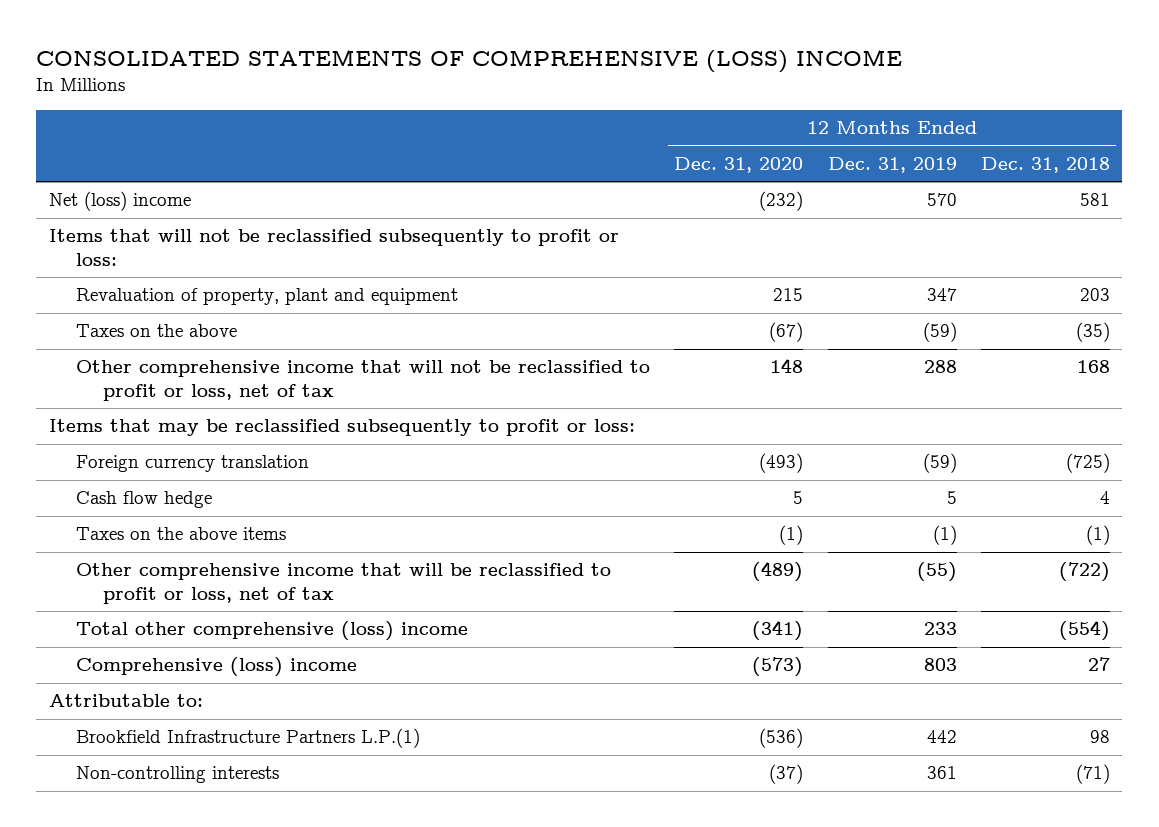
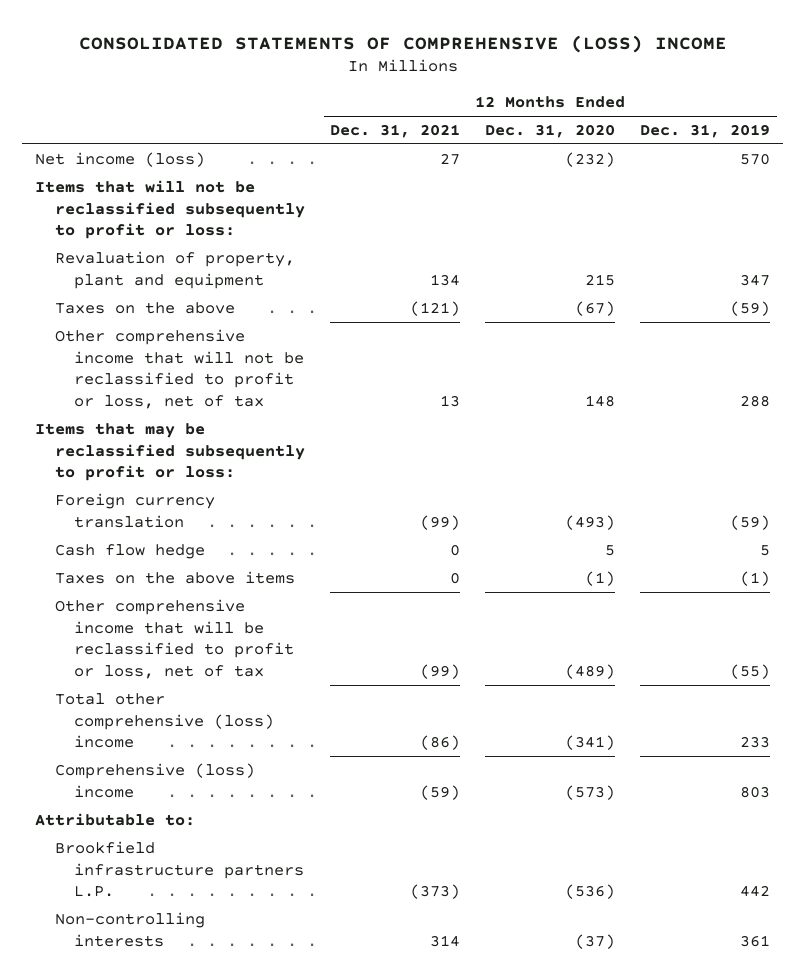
- | 12 Months Ended Dec. 31, 2020 | 12 Months Ended Dec. 31, 2019 | 12 Months Ended Dec. 31, 2018
+ | 12 Months Ended Dec. 31, 2021 | 12 Months Ended Dec. 31, 2020 | 12 Months Ended Dec. 31, 2019
- Net (loss) income | (232) | 570 | 581
+ Net income (loss) | 27 | (232) | 570
- Brookfield Infrastructure Partners L.P.(1) | (536) | 442 | 98
+ Brookfield infrastructure partners L.P. | (373) | (536) | 442

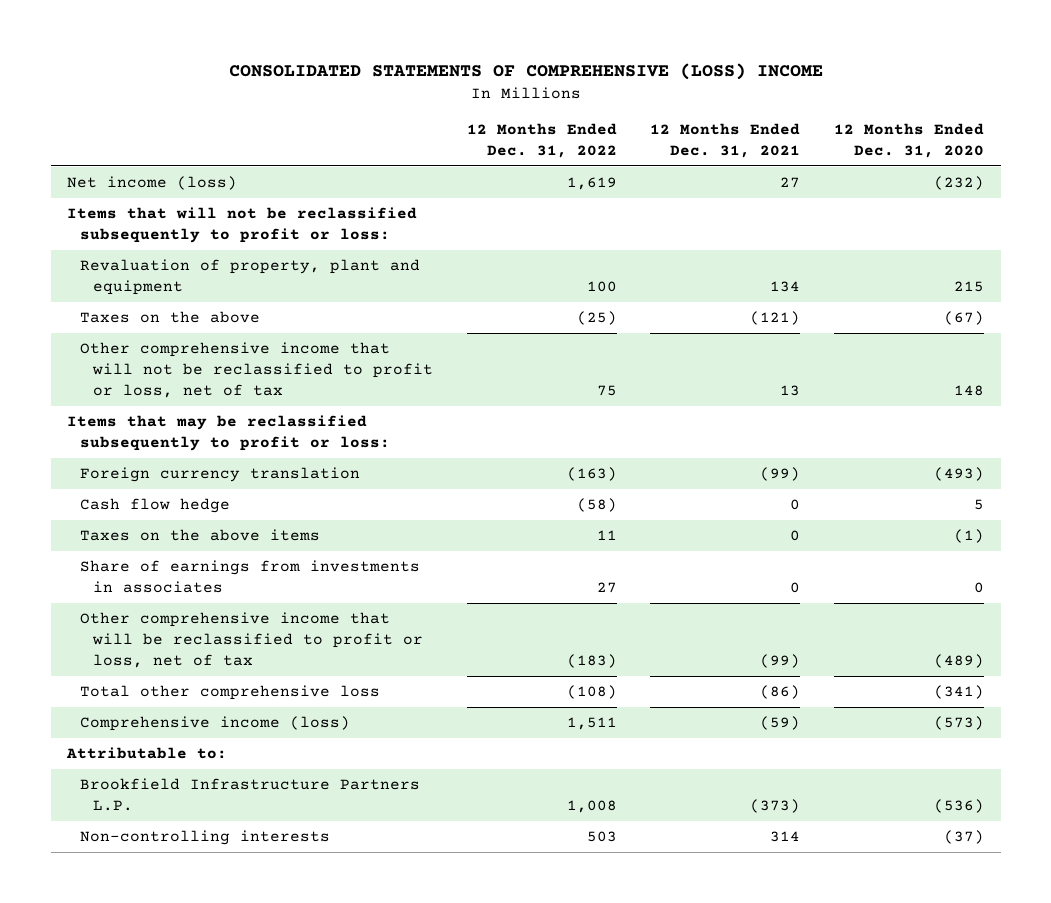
- | 12 Months Ended Dec. 31, 2021 | 12 Months Ended Dec. 31, 2020 | 12 Months Ended Dec. 31, 2019
+ | 12 Months Ended Dec. 31, 2022 | 12 Months Ended Dec. 31, 2021 | 12 Months Ended Dec. 31, 2020
+ Share of earnings from investments in associates | 27 | 0 | 0
- Total other comprehensive (loss) income | (86) | (341) | 233
- Comprehensive (loss) income | (59) | (573) | 803
+ Total other comprehensive loss | (108) | (86) | (341)
+ Comprehensive income (loss) | 1,511 | (59) | (573)
- Brookfield infrastructure partners L.P. | (373) | (536) | 442
+ Brookfield Infrastructure Partners L.P. | 1,008 | (373) | (536)

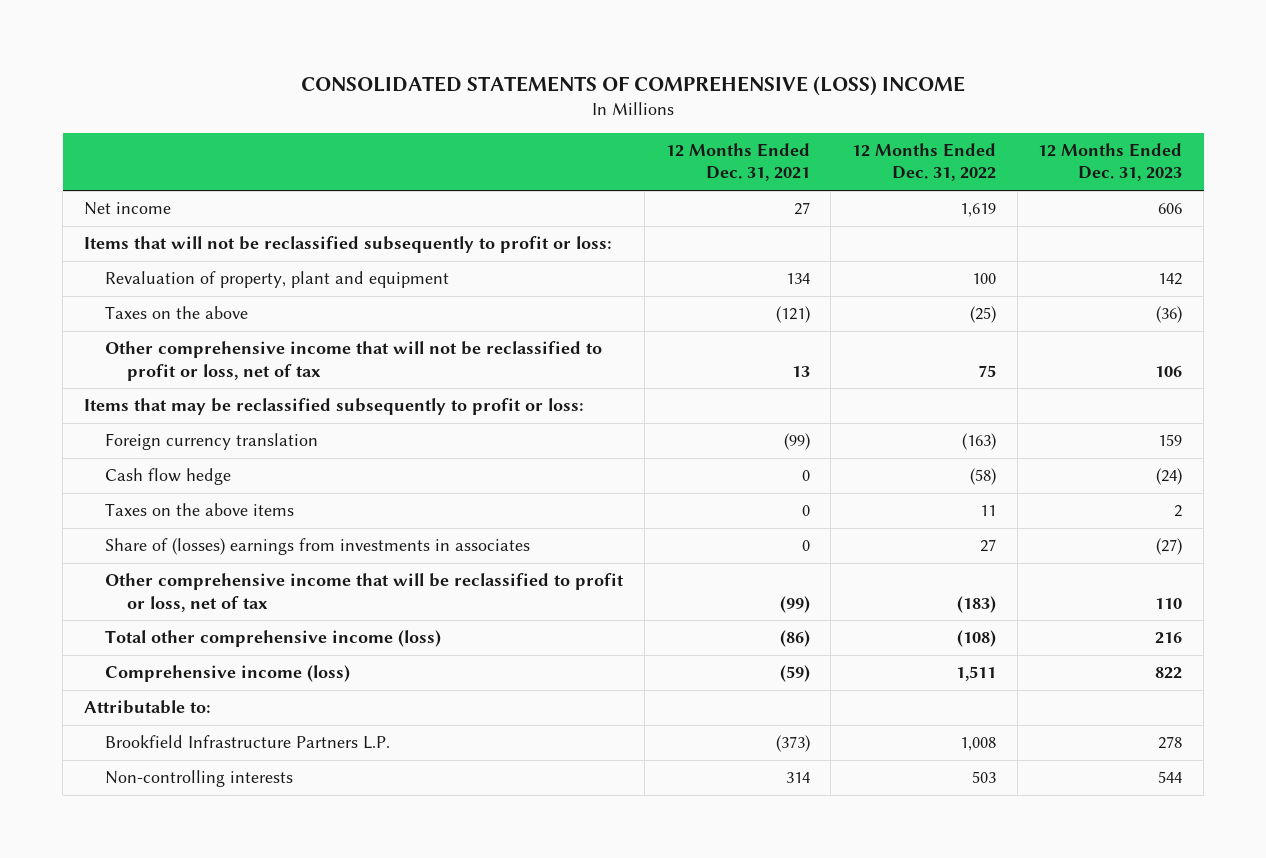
- | 12 Months Ended Dec. 31, 2022 | 12 Months Ended Dec. 31, 2021 | 12 Months Ended Dec. 31, 2020
+ | 12 Months Ended Dec. 31, 2021 | 12 Months Ended Dec. 31, 2022 | 12 Months Ended Dec. 31, 2023
- Net income (loss) | 1,619 | 27 | (232)
+ Net income | 27 | 1,619 | 606
- Share of earnings from investments in associates | 27 | 0 | 0
+ Share of (losses) earnings from investments in associates | 0 | 27 | (27)
- Total other comprehensive loss | (108) | (86) | (341)
+ Total other comprehensive income (loss) | (86) | (108) | 216

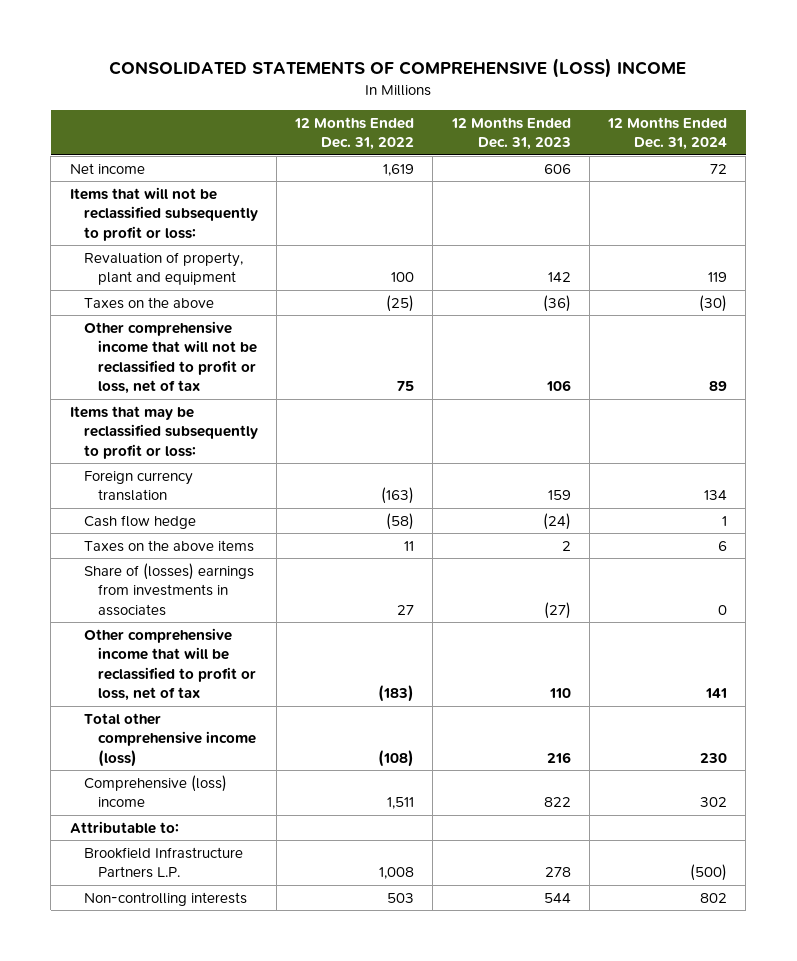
- | 12 Months Ended Dec. 31, 2021 | 12 Months Ended Dec. 31, 2022 | 12 Months Ended Dec. 31, 2023
+ | 12 Months Ended Dec. 31, 2022 | 12 Months Ended Dec. 31, 2023 | 12 Months Ended Dec. 31, 2024
- Comprehensive income (loss) | (59) | 1,511 | 822
+ Comprehensive (loss) income | 1,511 | 822 | 302

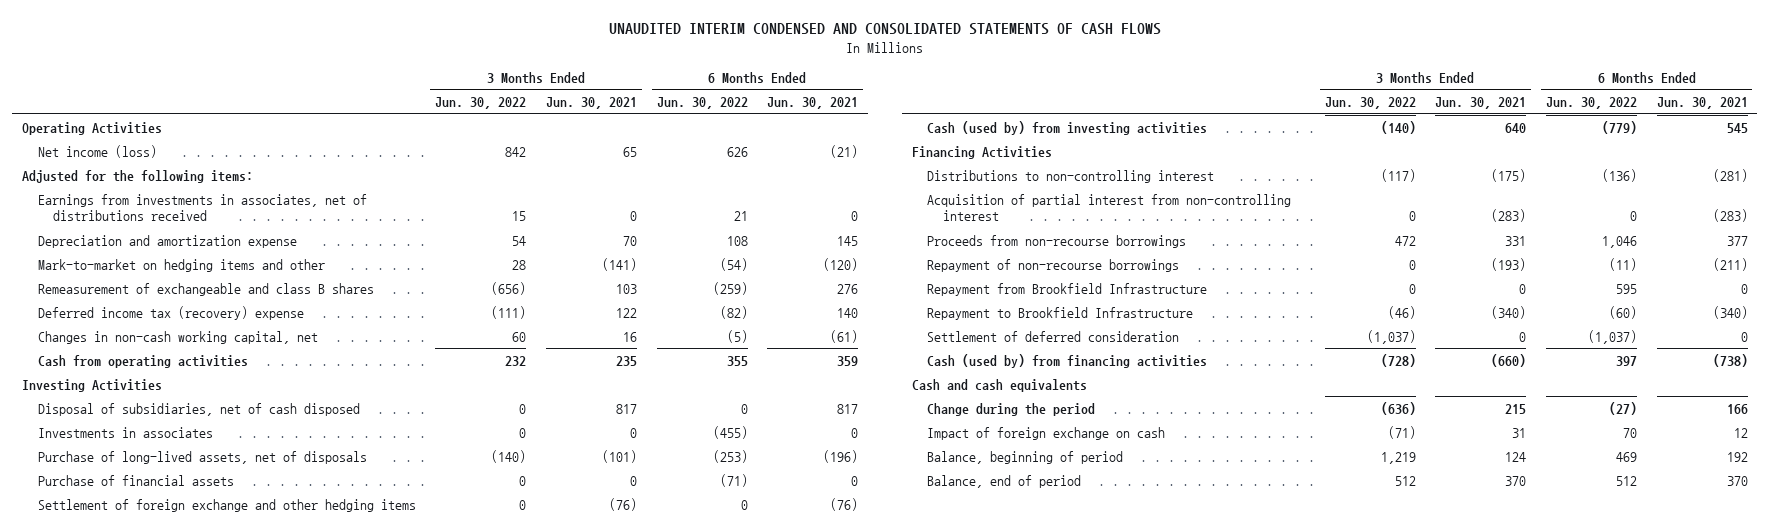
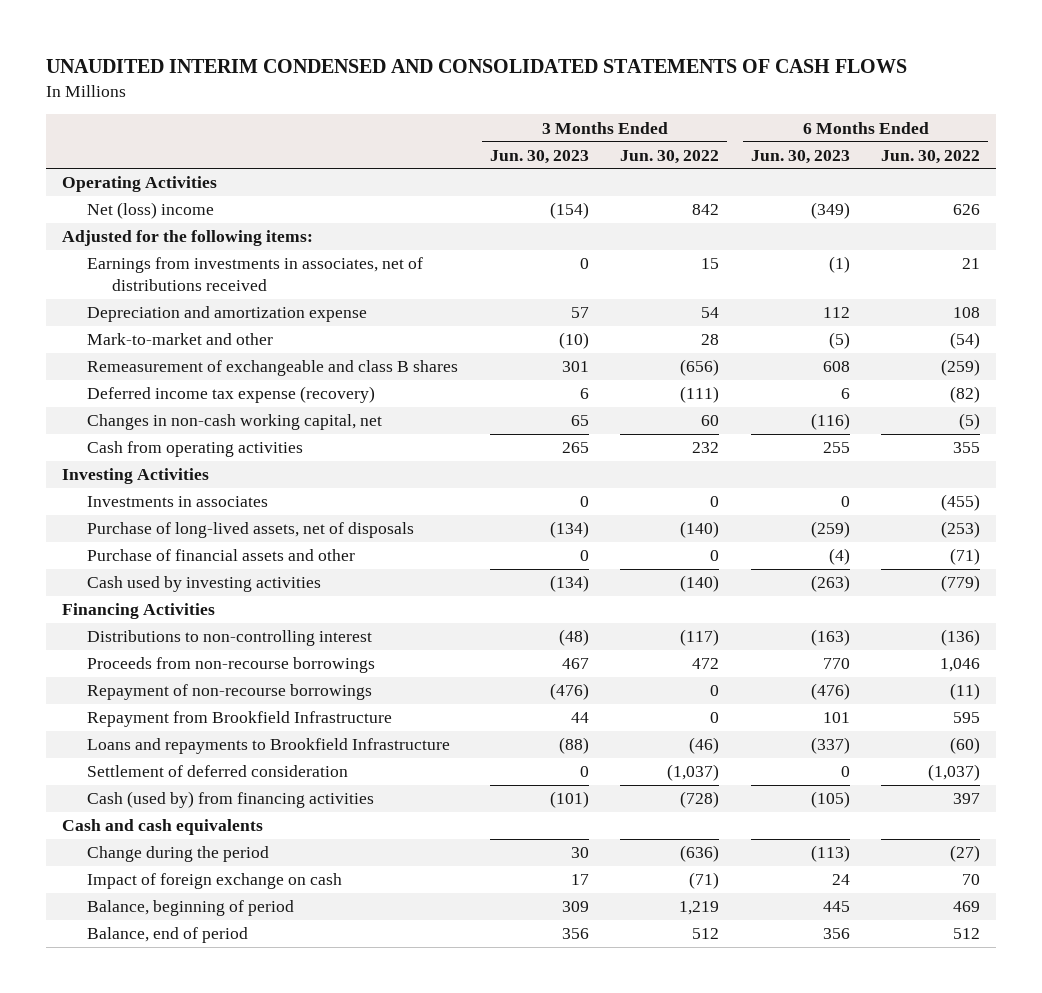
- | 3 Months Ended Jun. 30, 2022 | 3 Months Ended Jun. 30, 2021 | 6 Months Ended Jun. 30, 2022 | 6 Months Ended Jun. 30, 2021
+ | 3 Months Ended Jun. 30, 2023 | 3 Months Ended Jun. 30, 2022 | 6 Months Ended Jun. 30, 2023 | 6 Months Ended Jun. 30, 2022
- Net income (loss) | 842 | 65 | 626 | (21)
+ Net (loss) income | (154) | 842 | (349) | 626
- Mark-to-market on hedging items and other | 28 | (141) | (54) | (120)
+ Mark-to-market and other | (10) | 28 | (5) | (54)
- Deferred income tax (recovery) expense | (111) | 122 | (82) | 140
+ Deferred income tax expense (recovery) | 6 | (111) | 6 | (82)
- Disposal of subsidiaries, net of cash disposed | 0 | 817 | 0 | 817
- Purchase of financial assets | 0 | 0 | (71) | 0
- Settlement of foreign exchange and other hedging items | 0 | (76) | 0 | (76)
- Cash (used by) from investing activities | (140) | 640 | (779) | 545
+ Purchase of financial assets and other | 0 | 0 | (4) | (71)
+ Cash used by investing activities | (134) | (140) | (263) | (779)
- Acquisition of partial interest from non-controlling interest | 0 | (283) | 0 | (283)
- Repayment to Brookfield Infrastructure | (46) | (340) | (60) | (340)
+ Loans and repayments to Brookfield Infrastructure | (88) | (46) | (337) | (60)

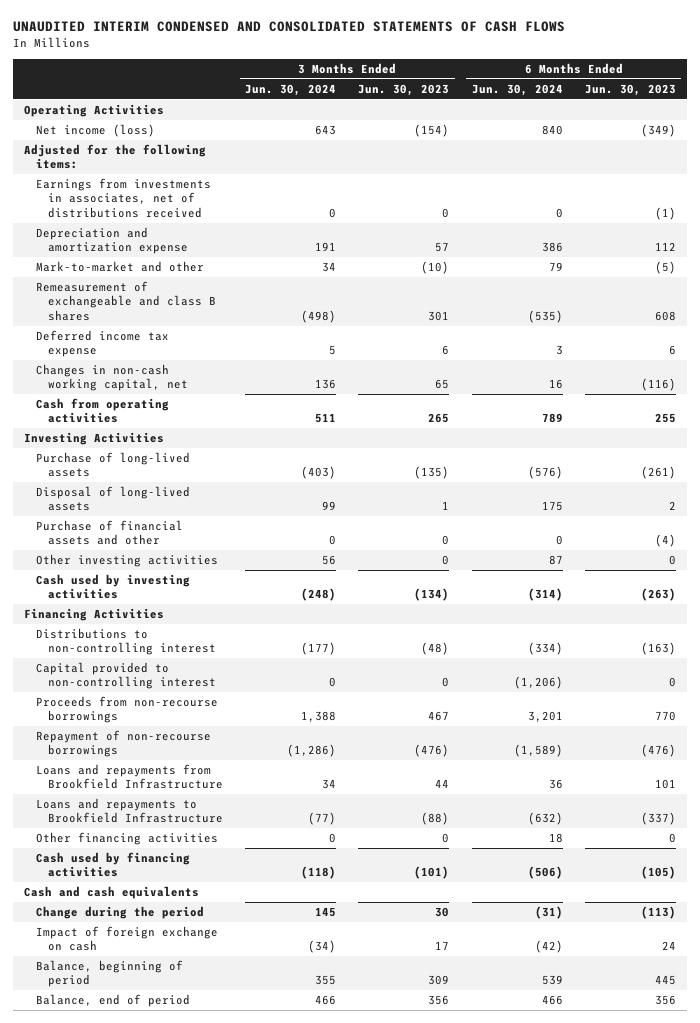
- | 3 Months Ended Jun. 30, 2023 | 3 Months Ended Jun. 30, 2022 | 6 Months Ended Jun. 30, 2023 | 6 Months Ended Jun. 30, 2022
+ | 3 Months Ended Jun. 30, 2024 | 3 Months Ended Jun. 30, 2023 | 6 Months Ended Jun. 30, 2024 | 6 Months Ended Jun. 30, 2023
- Net (loss) income | (154) | 842 | (349) | 626
+ Net income (loss) | 643 | (154) | 840 | (349)
- Deferred income tax expense (recovery) | 6 | (111) | 6 | (82)
+ Deferred income tax expense | 5 | 6 | 3 | 6
- Investments in associates | 0 | 0 | 0 | (455)
- Purchase of long-lived assets, net of disposals | (134) | (140) | (259) | (253)
+ Purchase of long-lived assets | (403) | (135) | (576) | (261)
+ Disposal of long-lived assets | 99 | 1 | 175 | 2
+ Other investing activities | 56 | 0 | 87 | 0
+ Capital provided to non-controlling interest | 0 | 0 | (1,206) | 0
- Repayment from Brookfield Infrastructure | 44 | 0 | 101 | 595
+ Loans and repayments from Brookfield Infrastructure | 34 | 44 | 36 | 101
- Settlement of deferred consideration | 0 | (1,037) | 0 | (1,037)
- Cash (used by) from financing activities | (101) | (728) | (105) | 397
+ Other financing activities | 0 | 0 | 18 | 0
+ Cash used by financing activities | (118) | (101) | (506) | (105)

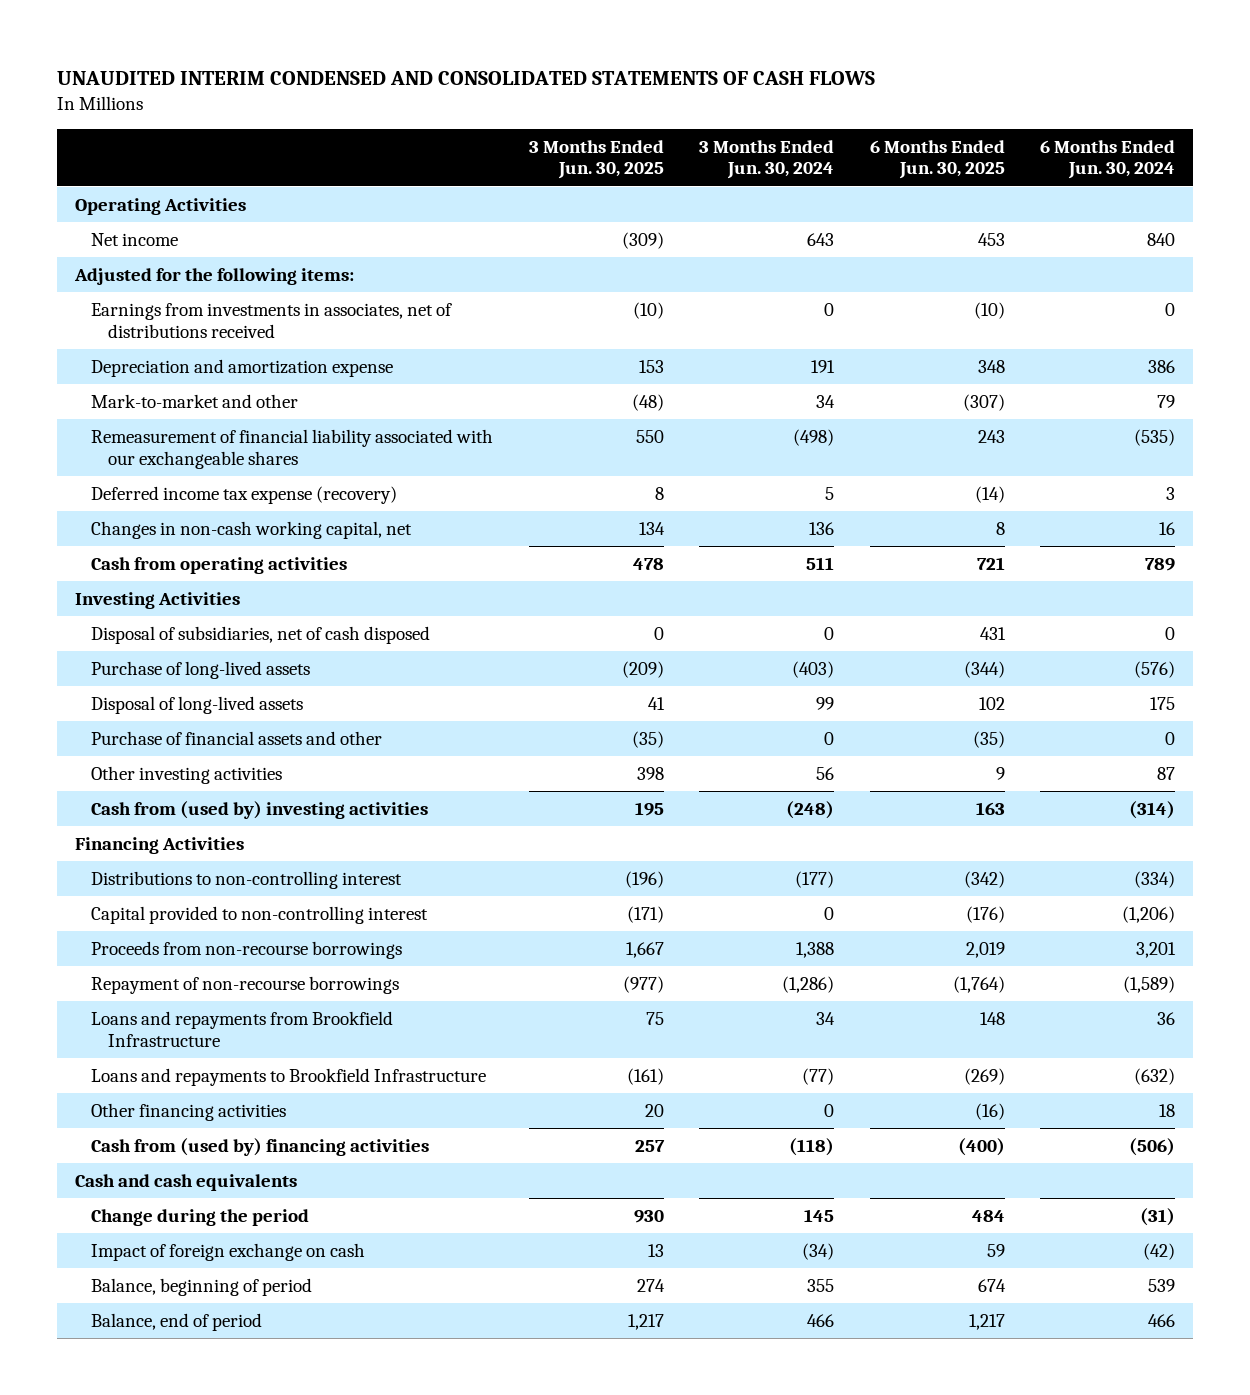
- | 3 Months Ended Jun. 30, 2024 | 3 Months Ended Jun. 30, 2023 | 6 Months Ended Jun. 30, 2024 | 6 Months Ended Jun. 30, 2023
+ | 3 Months Ended Jun. 30, 2025 | 3 Months Ended Jun. 30, 2024 | 6 Months Ended Jun. 30, 2025 | 6 Months Ended Jun. 30, 2024
- Net income (loss) | 643 | (154) | 840 | (349)
+ Net income | (309) | 643 | 453 | 840
- Remeasurement of exchangeable and class B shares | (498) | 301 | (535) | 608
- Deferred income tax expense | 5 | 6 | 3 | 6
+ Remeasurement of financial liability associated with our exchangeable shares | 550 | (498) | 243 | (535)
+ Deferred income tax expense (recovery) | 8 | 5 | (14) | 3
+ Disposal of subsidiaries, net of cash disposed | 0 | 0 | 431 | 0
- Cash used by investing activities | (248) | (134) | (314) | (263)
+ Cash from (used by) investing activities | 195 | (248) | 163 | (314)
- Cash used by financing activities | (118) | (101) | (506) | (105)
+ Cash from (used by) financing activities | 257 | (118) | (400) | (506)

